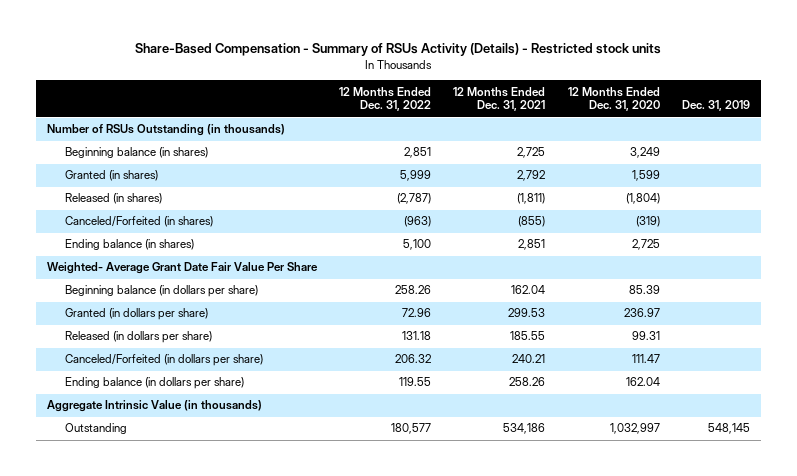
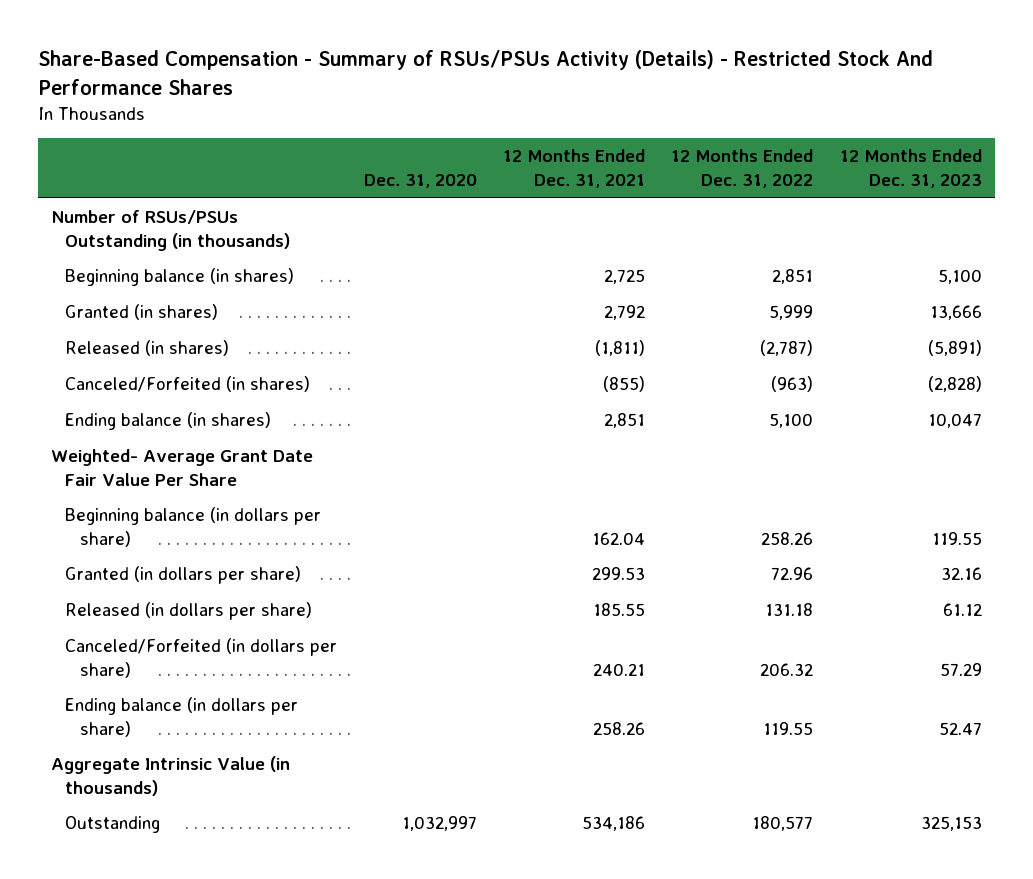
- Share-Based Compensation - Summary of RSUs Activity (Details) - Restricted stock units
+ Share-Based Compensation - Summary of RSUs/PSUs Activity (Details) - Restricted Stock And Performance Shares
- | 12 Months Ended Dec. 31, 2022 | 12 Months Ended Dec. 31, 2021 | 12 Months Ended Dec. 31, 2020 | Dec. 31, 2019
+ | Dec. 31, 2020 | 12 Months Ended Dec. 31, 2021 | 12 Months Ended Dec. 31, 2022 | 12 Months Ended Dec. 31, 2023
- Number of RSUs Outstanding (in thousands)
+ Number of RSUs/PSUs Outstanding (in thousands)

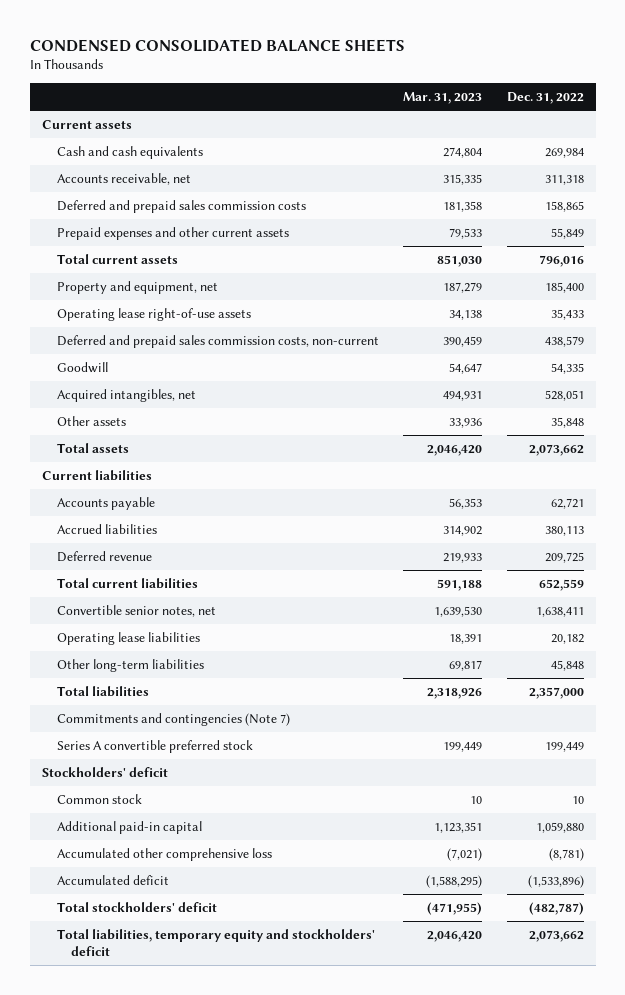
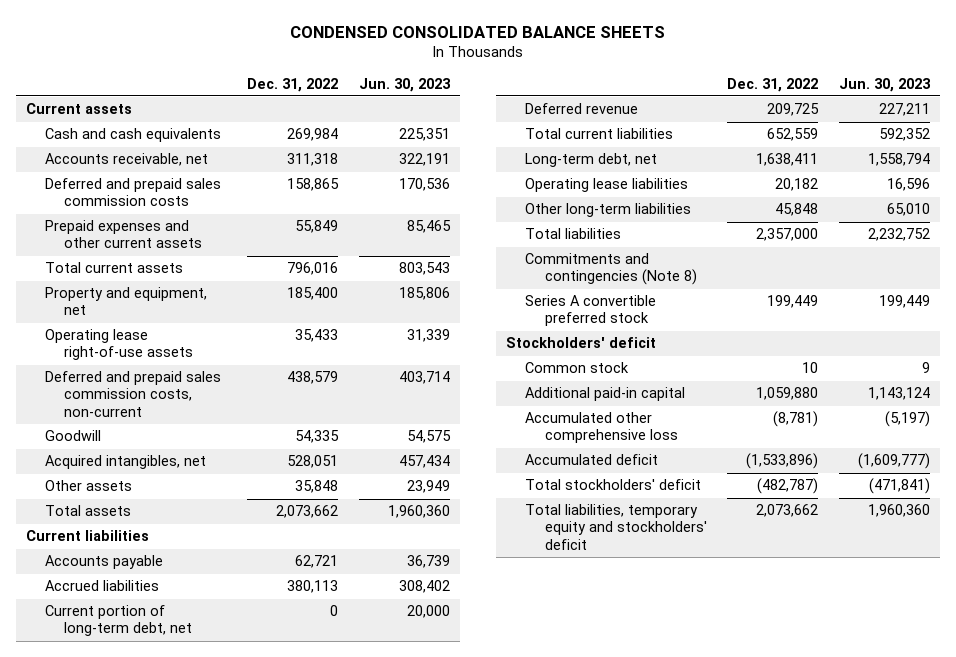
- | Mar. 31, 2023 | Dec. 31, 2022
+ | Dec. 31, 2022 | Jun. 30, 2023
+ Current portion of long-term debt, net | 0 | 20,000
- Convertible senior notes, net | 1,639,530 | 1,638,411
+ Long-term debt, net | 1,638,411 | 1,558,794
- Commitments and contingencies (Note 7)
+ Commitments and contingencies (Note 8)

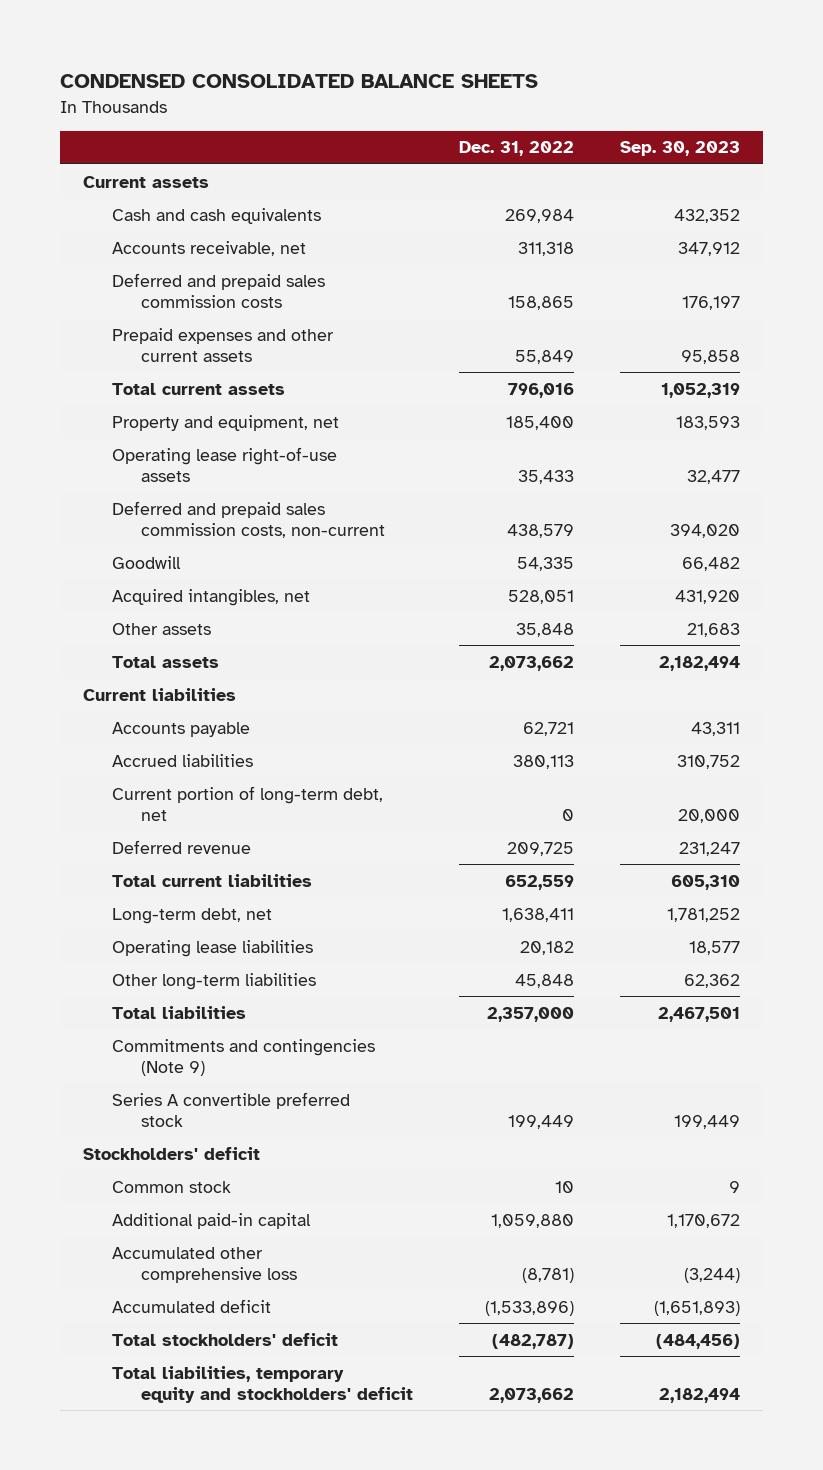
- | Dec. 31, 2022 | Jun. 30, 2023
+ | Dec. 31, 2022 | Sep. 30, 2023
- Commitments and contingencies (Note 8)
+ Commitments and contingencies (Note 9)

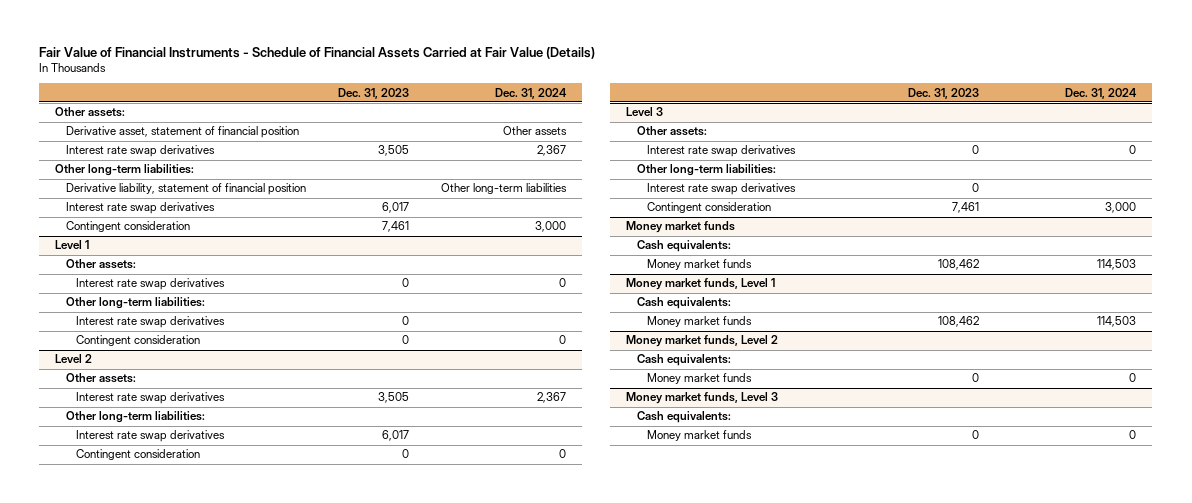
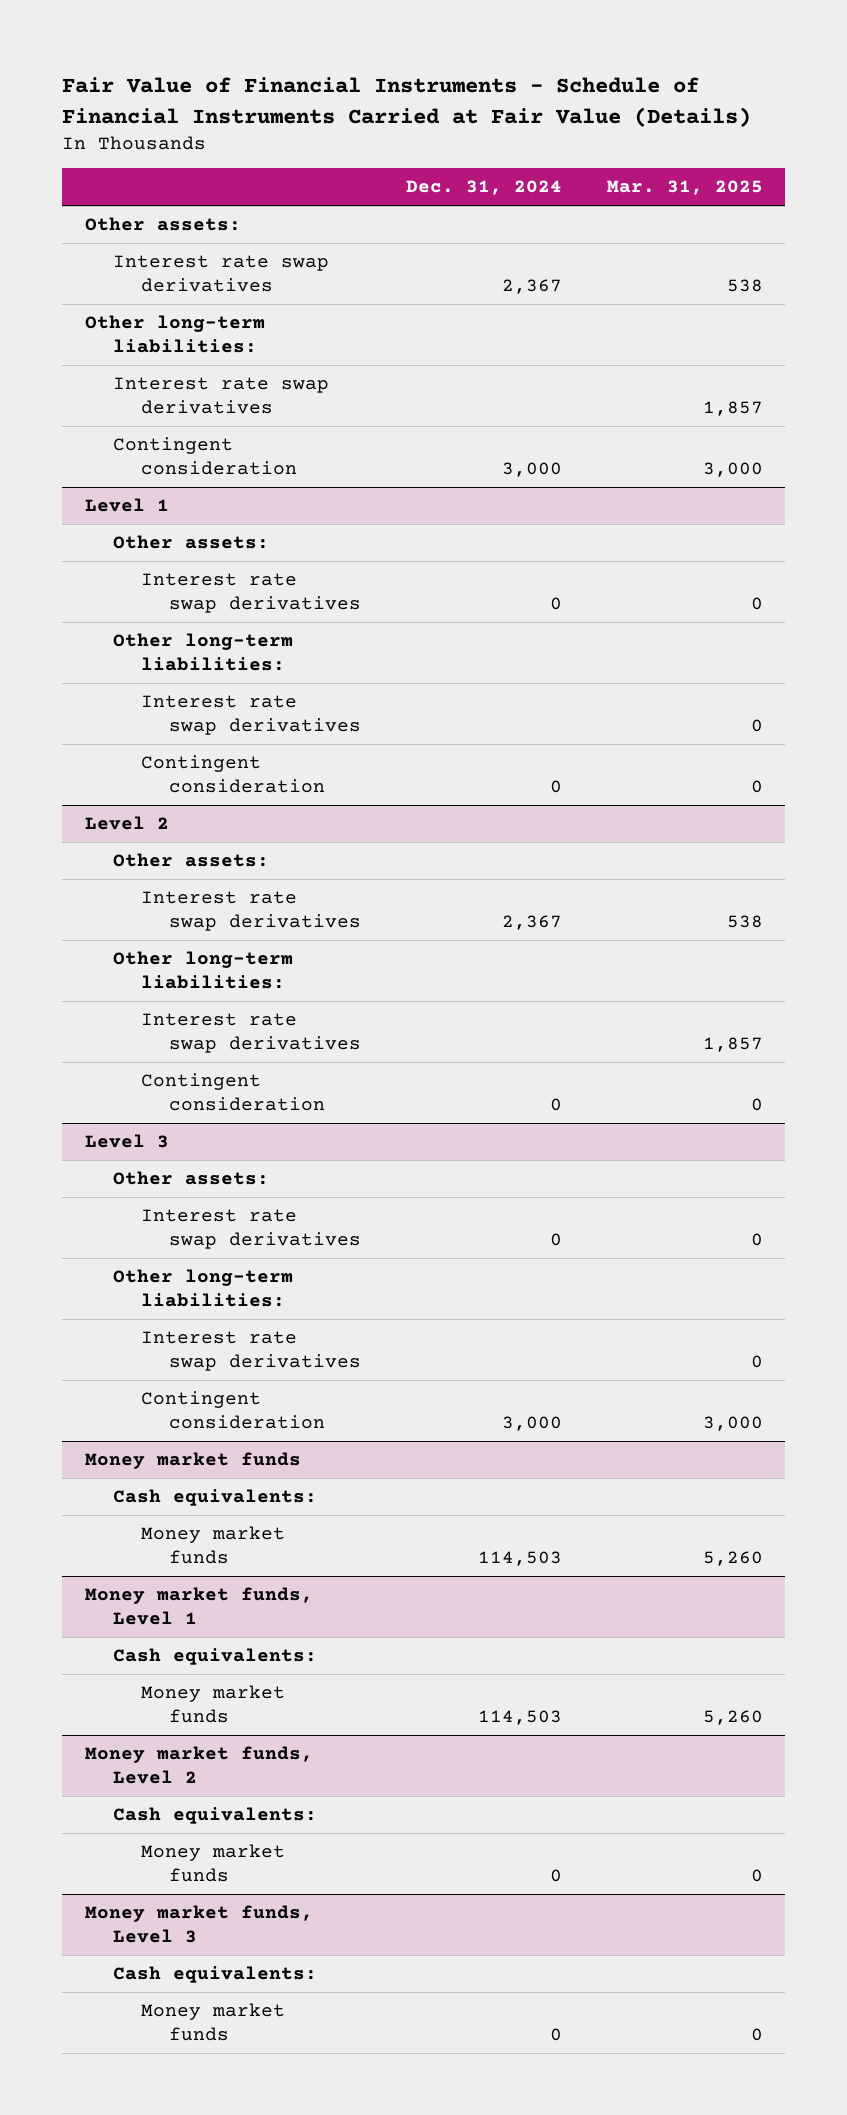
- Fair Value of Financial Instruments - Schedule of Financial Assets Carried at Fair Value (Details)
+ Fair Value of Financial Instruments - Schedule of Financial Instruments Carried at Fair Value (Details)
- | Dec. 31, 2023 | Dec. 31, 2024
+ | Dec. 31, 2024 | Mar. 31, 2025
- Derivative asset, statement of financial position | | Other assets
- Derivative liability, statement of financial position | | Other long-term liabilities

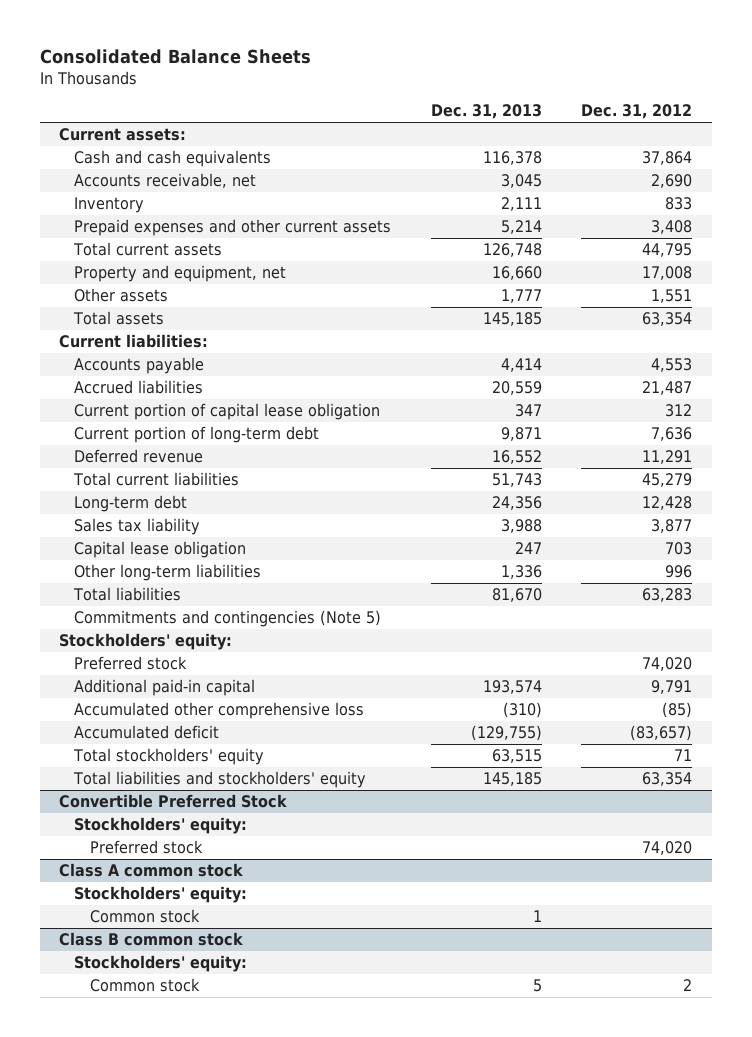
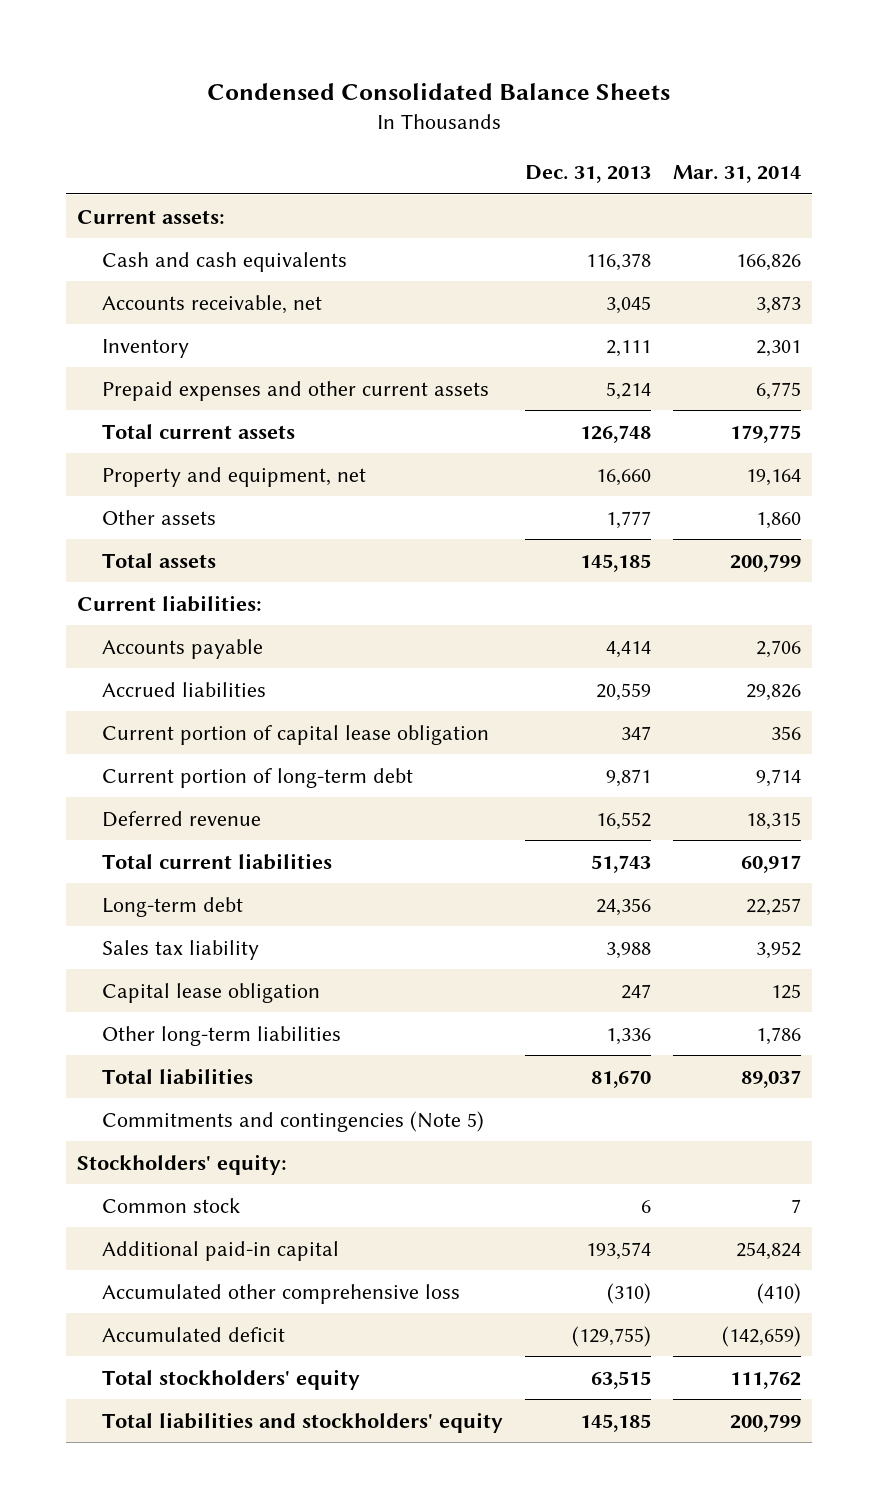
- Consolidated Balance Sheets
+ Condensed Consolidated Balance Sheets
- | Dec. 31, 2013 | Dec. 31, 2012
+ | Dec. 31, 2013 | Mar. 31, 2014
- Preferred stock | | 74,020
+ Common stock | 6 | 7
- Convertible Preferred Stock
- Stockholders' equity:
- Preferred stock | | 74,020
- Class A common stock
- Stockholders' equity:
- Common stock | 1 |
- Class B common stock
- Stockholders' equity:
- Common stock | 5 | 2

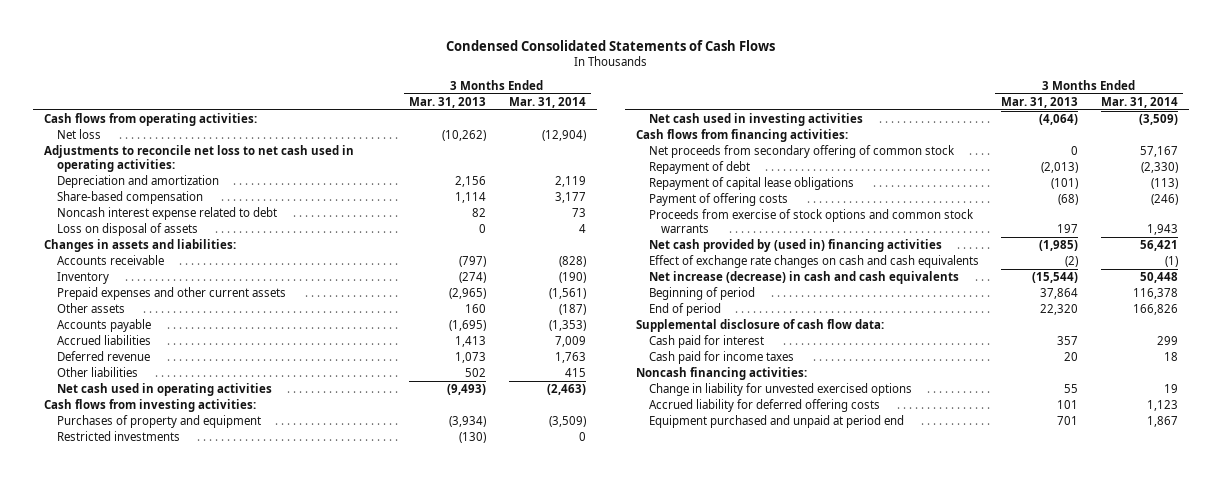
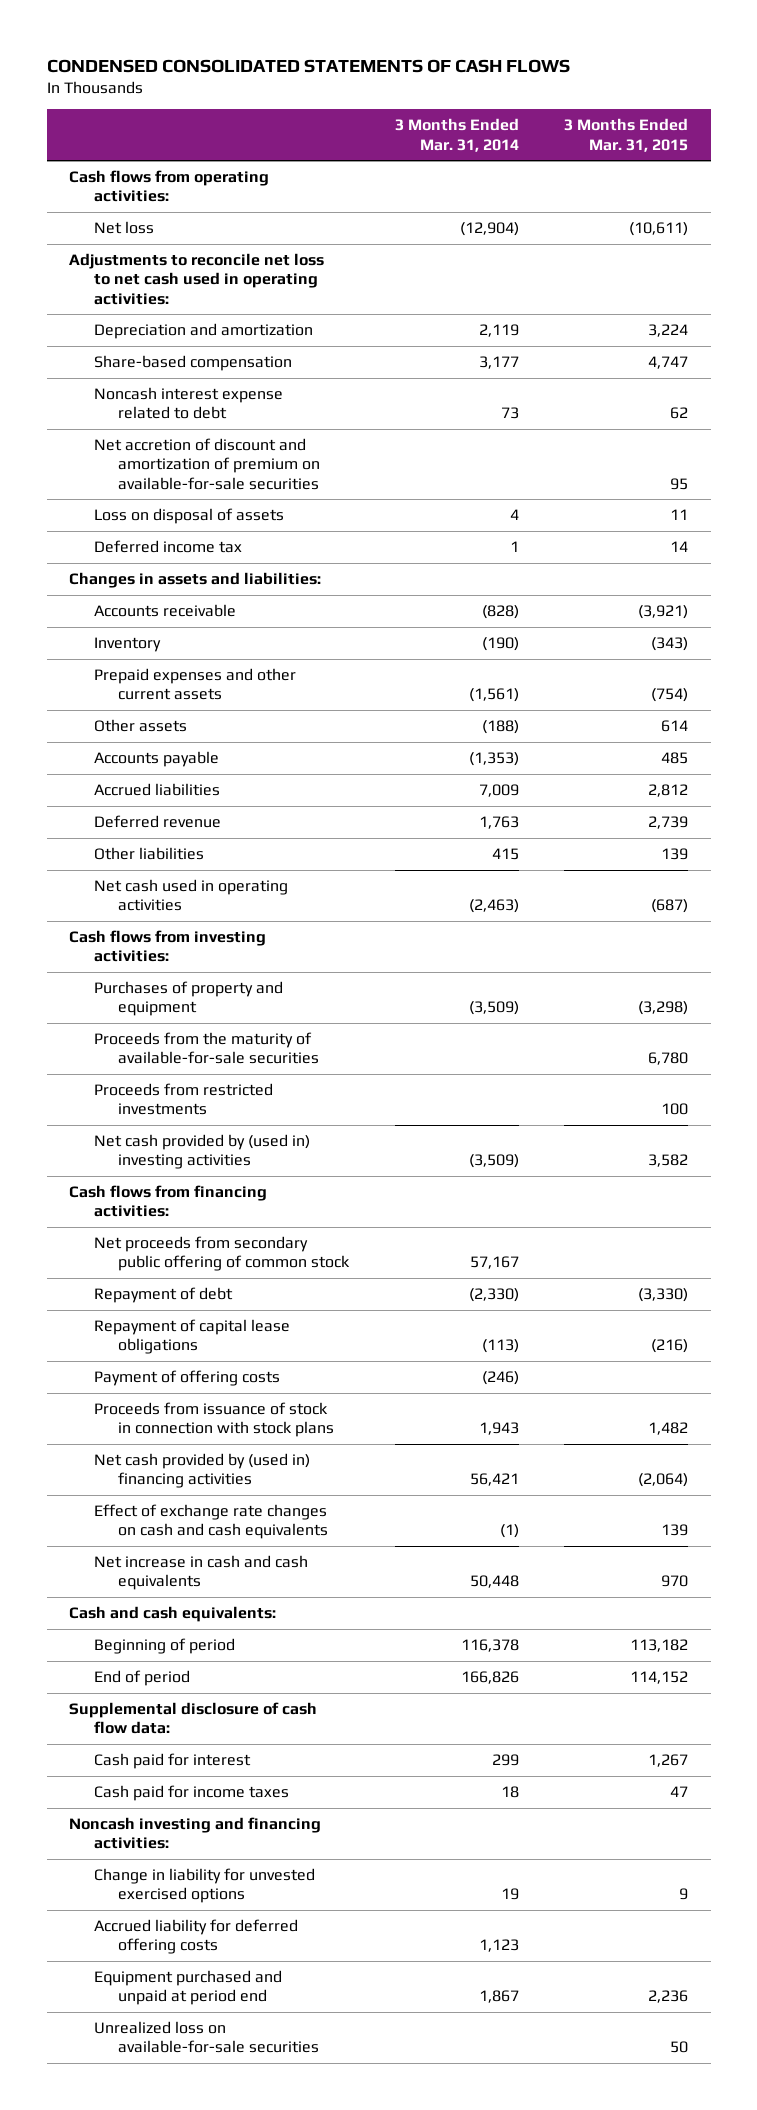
- Condensed Consolidated Statements of Cash Flows
+ CONDENSED CONSOLIDATED STATEMENTS OF CASH FLOWS
- | 3 Months Ended Mar. 31, 2013 | 3 Months Ended Mar. 31, 2014
+ | 3 Months Ended Mar. 31, 2014 | 3 Months Ended Mar. 31, 2015
+ Net accretion of discount and amortization of premium on available-for-sale securities | | 95
+ Deferred income tax | 1 | 14
- Other assets | 160 | (187)
+ Other assets | (188) | 614
- Restricted investments | (130) | 0
- Net cash used in investing activities | (4,064) | (3,509)
+ Proceeds from the maturity of available-for-sale securities | | 6,780
+ Proceeds from restricted investments | | 100
+ Net cash provided by (used in) investing activities | (3,509) | 3,582
- Net proceeds from secondary offering of common stock | 0 | 57,167
+ Net proceeds from secondary public offering of common stock | 57,167 |
- Proceeds from exercise of stock options and common stock warrants | 197 | 1,943
+ Proceeds from issuance of stock in connection with stock plans | 1,943 | 1,482
- Net increase (decrease) in cash and cash equivalents | (15,544) | 50,448
+ Net increase in cash and cash equivalents | 50,448 | 970
+ Cash and cash equivalents:
- Noncash financing activities:
+ Noncash investing and financing activities:
+ Unrealized loss on available-for-sale securities | | 50

